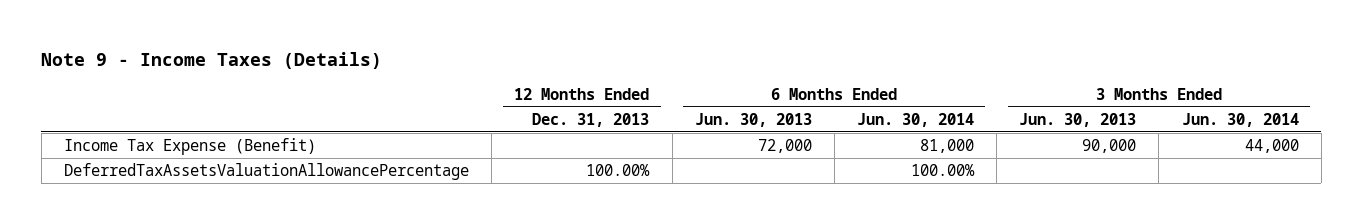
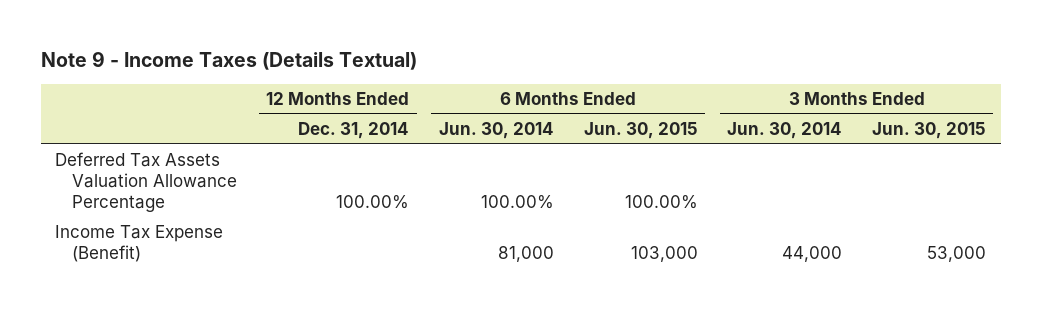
- Note 9 - Income Taxes (Details)
+ Note 9 - Income Taxes (Details Textual)
- | 12 Months Ended Dec. 31, 2013 | 6 Months Ended Jun. 30, 2013 | 6 Months Ended Jun. 30, 2014 | 3 Months Ended Jun. 30, 2013 | 3 Months Ended Jun. 30, 2014
+ | 12 Months Ended Dec. 31, 2014 | 6 Months Ended Jun. 30, 2014 | 6 Months Ended Jun. 30, 2015 | 3 Months Ended Jun. 30, 2014 | 3 Months Ended Jun. 30, 2015
+ Deferred Tax Assets Valuation Allowance Percentage | 100.00% | 100.00% | 100.00% | |
- DeferredTaxAssetsValuationAllowancePercentage | 100.00% | | 100.00% | |

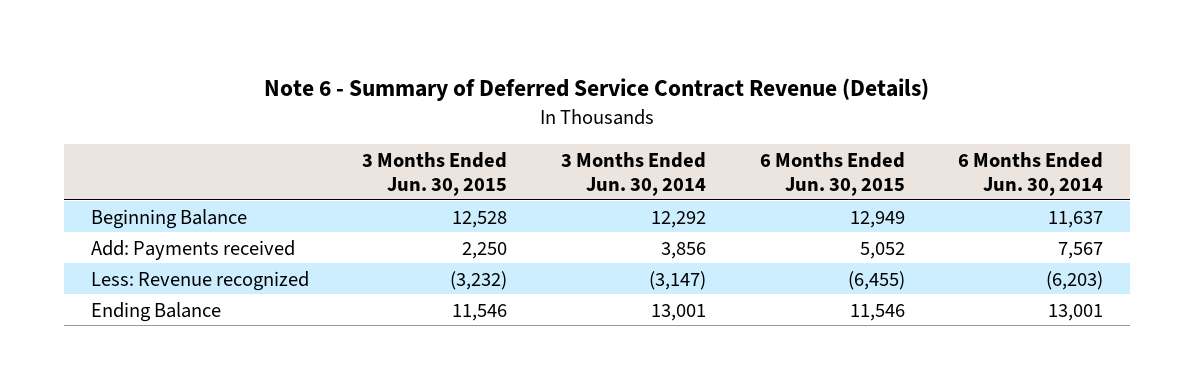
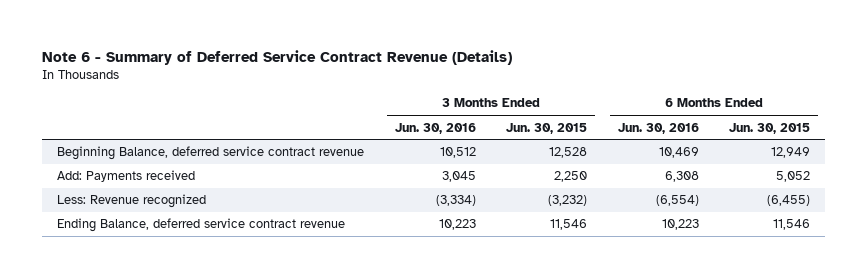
- | 3 Months Ended Jun. 30, 2015 | 3 Months Ended Jun. 30, 2014 | 6 Months Ended Jun. 30, 2015 | 6 Months Ended Jun. 30, 2014
+ | 3 Months Ended Jun. 30, 2016 | 3 Months Ended Jun. 30, 2015 | 6 Months Ended Jun. 30, 2016 | 6 Months Ended Jun. 30, 2015
- Beginning Balance | 12,528 | 12,292 | 12,949 | 11,637
+ Beginning Balance, deferred service contract revenue | 10,512 | 12,528 | 10,469 | 12,949
- Ending Balance | 11,546 | 13,001 | 11,546 | 13,001
+ Ending Balance, deferred service contract revenue | 10,223 | 11,546 | 10,223 | 11,546

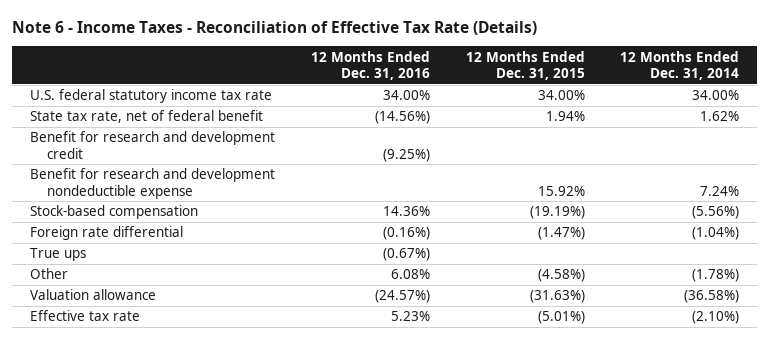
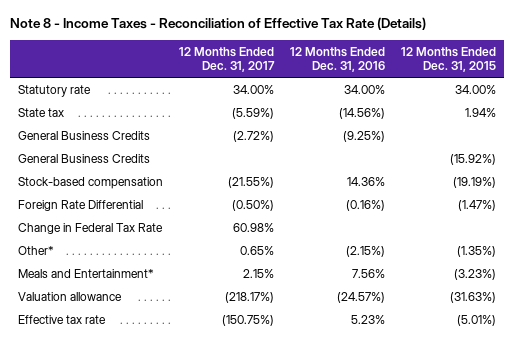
- Note 6 - Income Taxes - Reconciliation of Effective Tax Rate (Details)
+ Note 8 - Income Taxes - Reconciliation of Effective Tax Rate (Details)
- | 12 Months Ended Dec. 31, 2016 | 12 Months Ended Dec. 31, 2015 | 12 Months Ended Dec. 31, 2014
+ | 12 Months Ended Dec. 31, 2017 | 12 Months Ended Dec. 31, 2016 | 12 Months Ended Dec. 31, 2015
- U.S. federal statutory income tax rate | 34.00% | 34.00% | 34.00%
- State tax rate, net of federal benefit | (14.56%) | 1.94% | 1.62%
- Benefit for research and development credit | (9.25%) | |
- Benefit for research and development nondeductible expense | | 15.92% | 7.24%
+ Statutory rate | 34.00% | 34.00% | 34.00%
+ State tax | (5.59%) | (14.56%) | 1.94%
+ General Business Credits | (2.72%) | (9.25%) |
+ General Business Credits | | | (15.92%)
- Foreign rate differential | (0.16%) | (1.47%) | (1.04%)
- True ups | (0.67%) | |
- Other | 6.08% | (4.58%) | (1.78%)
+ Foreign Rate Differential | (0.50%) | (0.16%) | (1.47%)
+ Change in Federal Tax Rate | 60.98% | |
+ Other* | 0.65% | (2.15%) | (1.35%)
+ Meals and Entertainment* | 2.15% | 7.56% | (3.23%)

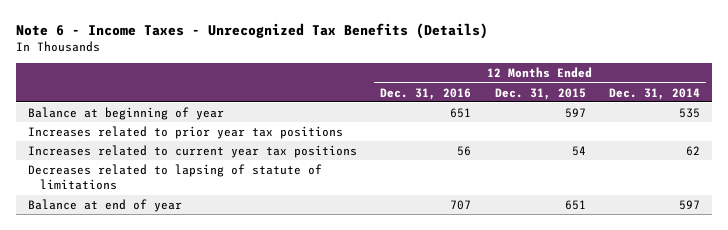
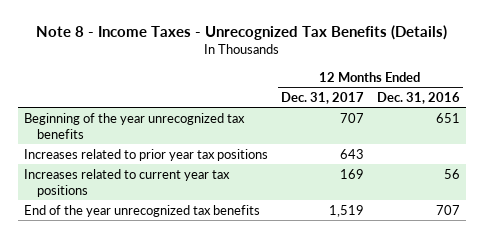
- Note 6 - Income Taxes - Unrecognized Tax Benefits (Details)
+ Note 8 - Income Taxes - Unrecognized Tax Benefits (Details)
- | 12 Months Ended Dec. 31, 2016 | 12 Months Ended Dec. 31, 2015 | 12 Months Ended Dec. 31, 2014
+ | 12 Months Ended Dec. 31, 2017 | 12 Months Ended Dec. 31, 2016
- Balance at beginning of year | 651 | 597 | 535
+ Beginning of the year unrecognized tax benefits | 707 | 651
- Decreases related to lapsing of statute of limitations
- Balance at end of year | 707 | 651 | 597
+ End of the year unrecognized tax benefits | 1,519 | 707

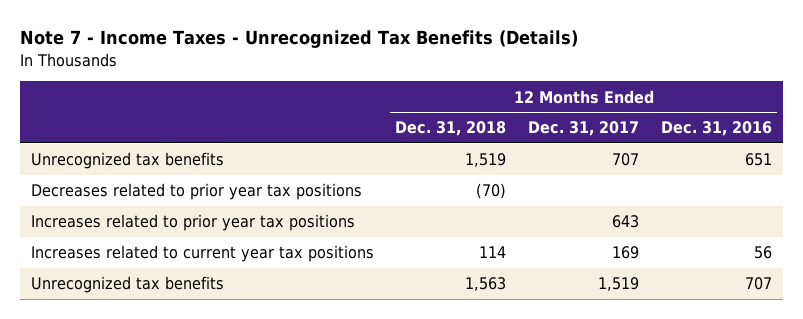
- Note 8 - Income Taxes - Unrecognized Tax Benefits (Details)
+ Note 7 - Income Taxes - Unrecognized Tax Benefits (Details)
- | 12 Months Ended Dec. 31, 2017 | 12 Months Ended Dec. 31, 2016
+ | 12 Months Ended Dec. 31, 2018 | 12 Months Ended Dec. 31, 2017 | 12 Months Ended Dec. 31, 2016
- Beginning of the year unrecognized tax benefits | 707 | 651
+ Unrecognized tax benefits | 1,519 | 707 | 651
+ Decreases related to prior year tax positions | (70) | |
- End of the year unrecognized tax benefits | 1,519 | 707
+ Unrecognized tax benefits | 1,563 | 1,519 | 707

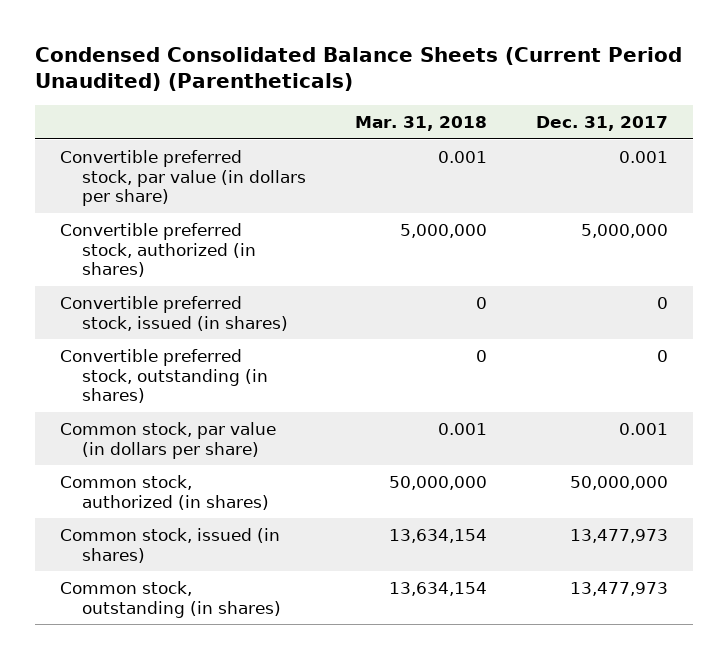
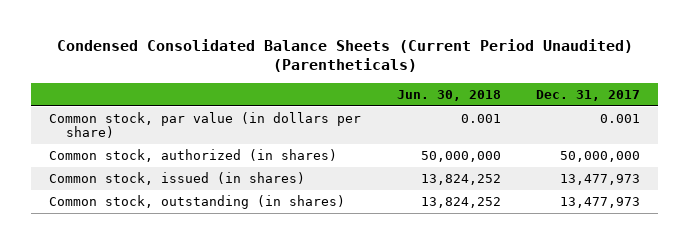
- | Mar. 31, 2018 | Dec. 31, 2017
+ | Jun. 30, 2018 | Dec. 31, 2017
- Convertible preferred stock, par value (in dollars per share) | 0.001 | 0.001
- Convertible preferred stock, authorized (in shares) | 5,000,000 | 5,000,000
- Convertible preferred stock, issued (in shares) | 0 | 0
- Convertible preferred stock, outstanding (in shares) | 0 | 0

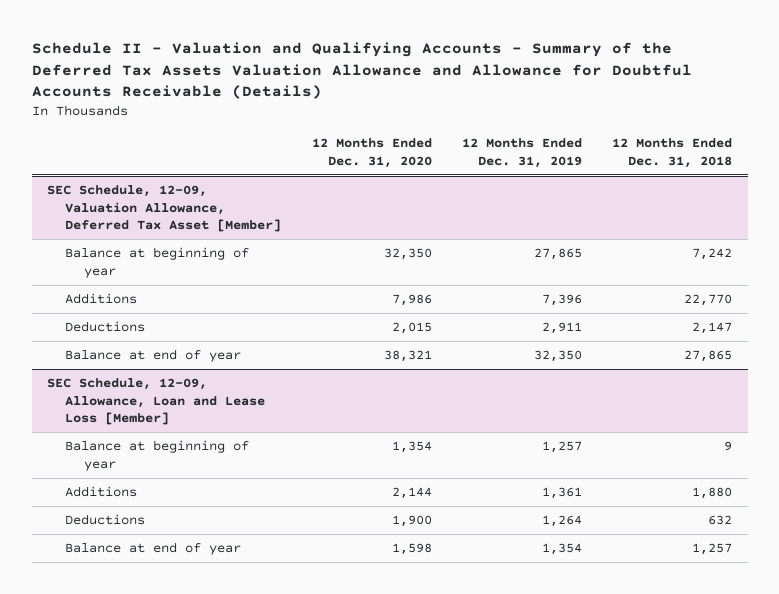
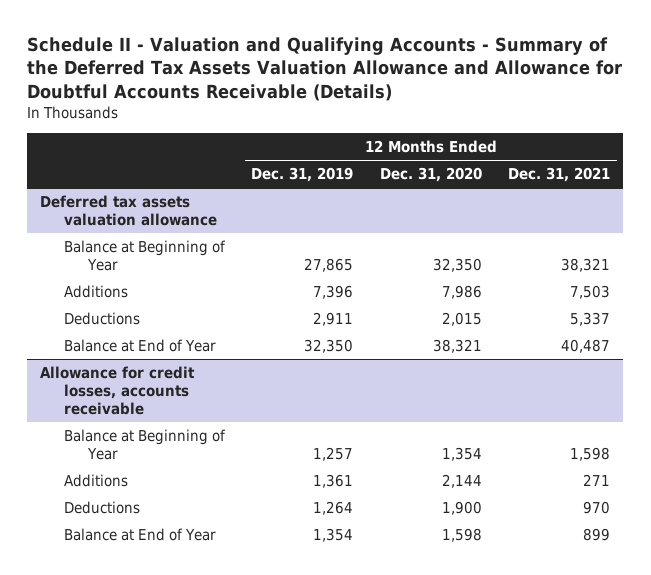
- | 12 Months Ended Dec. 31, 2020 | 12 Months Ended Dec. 31, 2019 | 12 Months Ended Dec. 31, 2018
+ | 12 Months Ended Dec. 31, 2019 | 12 Months Ended Dec. 31, 2020 | 12 Months Ended Dec. 31, 2021
- SEC Schedule, 12-09, Valuation Allowance, Deferred Tax Asset [Member]
- Balance at beginning of year | 32,350 | 27,865 | 7,242
+ Deferred tax assets valuation allowance
+ Balance at Beginning of Year | 27,865 | 32,350 | 38,321
- Balance at end of year | 38,321 | 32,350 | 27,865
- SEC Schedule, 12-09, Allowance, Loan and Lease Loss [Member]
- Balance at beginning of year | 1,354 | 1,257 | 9
+ Balance at End of Year | 32,350 | 38,321 | 40,487
+ Allowance for credit losses, accounts receivable
+ Balance at Beginning of Year | 1,257 | 1,354 | 1,598
- Balance at end of year | 1,598 | 1,354 | 1,257
+ Balance at End of Year | 1,354 | 1,598 | 899

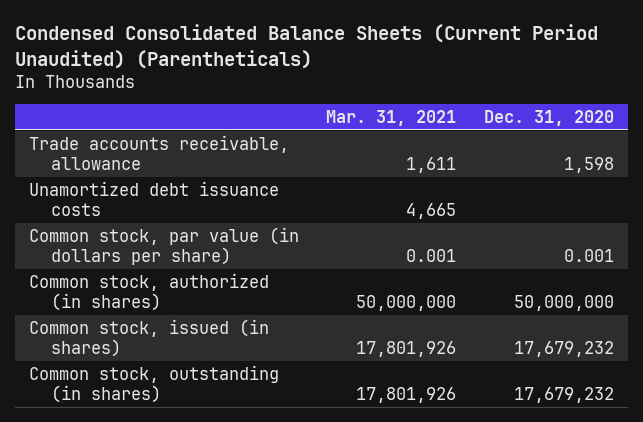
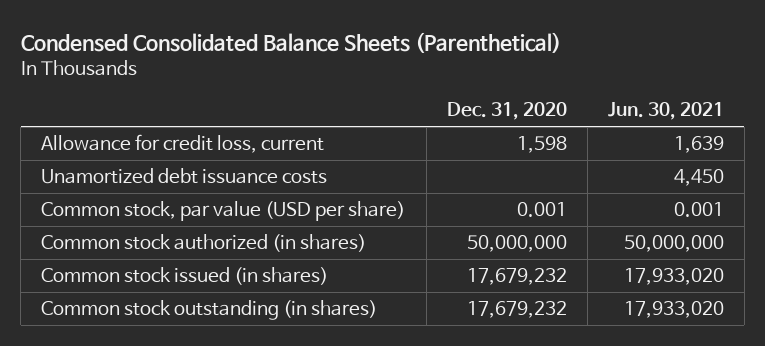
- Condensed Consolidated Balance Sheets (Current Period Unaudited) (Parentheticals)
+ Condensed Consolidated Balance Sheets (Parenthetical)
- | Mar. 31, 2021 | Dec. 31, 2020
+ | Dec. 31, 2020 | Jun. 30, 2021
- Trade accounts receivable, allowance | 1,611 | 1,598
+ Allowance for credit loss, current | 1,598 | 1,639
- Common stock, par value (in dollars per share) | 0.001 | 0.001
- Common stock, authorized (in shares) | 50,000,000 | 50,000,000
- Common stock, issued (in shares) | 17,801,926 | 17,679,232
- Common stock, outstanding (in shares) | 17,801,926 | 17,679,232
+ Common stock, par value (USD per share) | 0.001 | 0.001
+ Common stock authorized (in shares) | 50,000,000 | 50,000,000
+ Common stock issued (in shares) | 17,679,232 | 17,933,020
+ Common stock outstanding (in shares) | 17,679,232 | 17,933,020

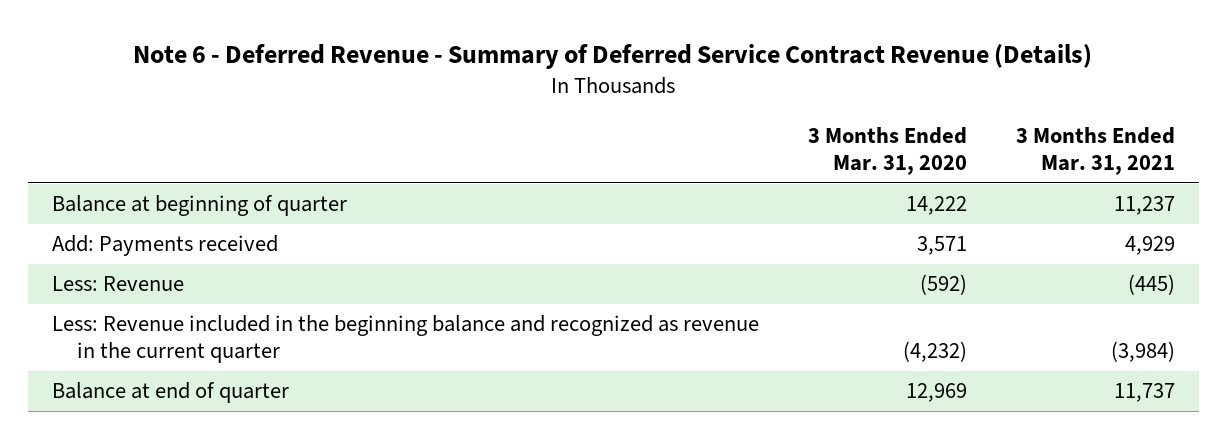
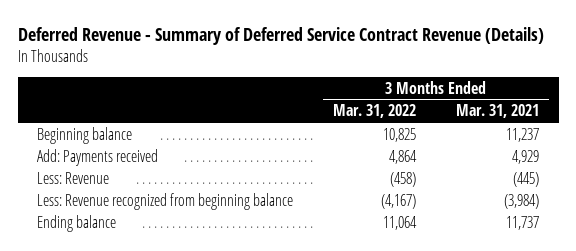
- Note 6 - Deferred Revenue - Summary of Deferred Service Contract Revenue (Details)
+ Deferred Revenue - Summary of Deferred Service Contract Revenue (Details)
- | 3 Months Ended Mar. 31, 2020 | 3 Months Ended Mar. 31, 2021
+ | 3 Months Ended Mar. 31, 2022 | 3 Months Ended Mar. 31, 2021
- Balance at beginning of quarter | 14,222 | 11,237
+ Beginning balance | 10,825 | 11,237
- Less: Revenue included in the beginning balance and recognized as revenue in the current quarter | (4,232) | (3,984)
- Balance at end of quarter | 12,969 | 11,737
+ Less: Revenue recognized from beginning balance | (4,167) | (3,984)
+ Ending balance | 11,064 | 11,737

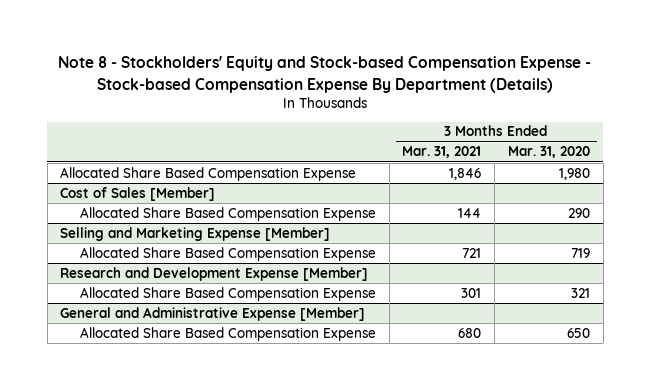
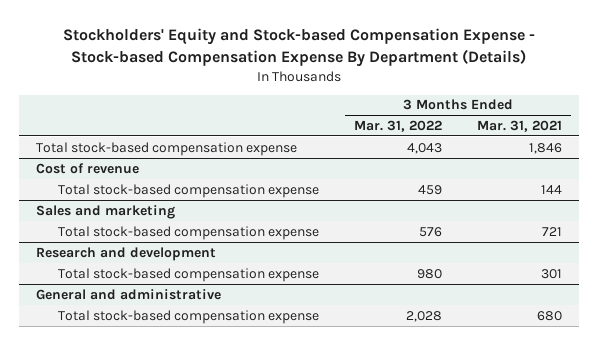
- Note 8 - Stockholders' Equity and Stock-based Compensation Expense - Stock-based Compensation Expense By Department (Details)
+ Stockholders' Equity and Stock-based Compensation Expense - Stock-based Compensation Expense By Department (Details)
- | 3 Months Ended Mar. 31, 2021 | 3 Months Ended Mar. 31, 2020
+ | 3 Months Ended Mar. 31, 2022 | 3 Months Ended Mar. 31, 2021
- Allocated Share Based Compensation Expense | 1,846 | 1,980
- Cost of Sales [Member]
- Allocated Share Based Compensation Expense | 144 | 290
- Selling and Marketing Expense [Member]
- Allocated Share Based Compensation Expense | 721 | 719
- Research and Development Expense [Member]
- Allocated Share Based Compensation Expense | 301 | 321
- General and Administrative Expense [Member]
- Allocated Share Based Compensation Expense | 680 | 650
+ Total stock-based compensation expense | 4,043 | 1,846
+ Cost of revenue
+ Total stock-based compensation expense | 459 | 144
+ Sales and marketing
+ Total stock-based compensation expense | 576 | 721
+ Research and development
+ Total stock-based compensation expense | 980 | 301
+ General and administrative
+ Total stock-based compensation expense | 2,028 | 680

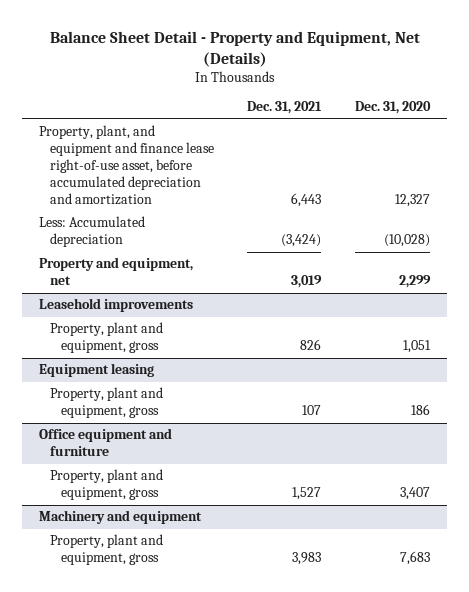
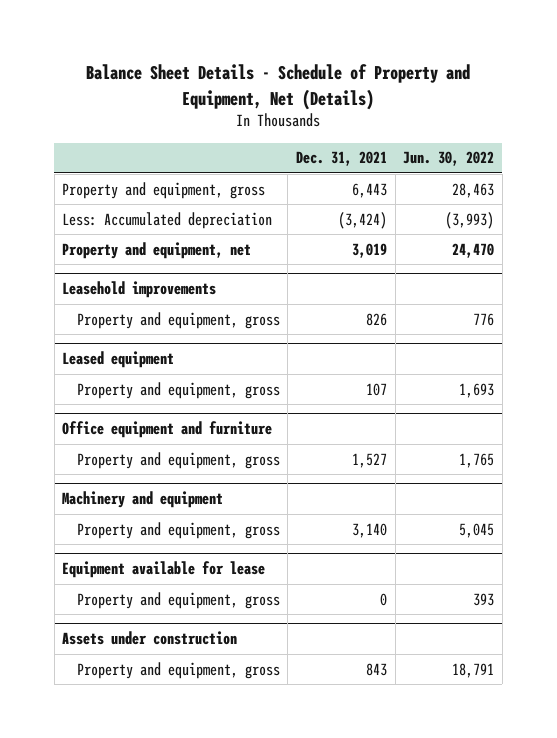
- Balance Sheet Detail - Property and Equipment, Net (Details)
+ Balance Sheet Details - Schedule of Property and Equipment, Net (Details)
- | Dec. 31, 2021 | Dec. 31, 2020
+ | Dec. 31, 2021 | Jun. 30, 2022
- Property, plant, and equipment and finance lease right-of-use asset, before accumulated depreciation and amortization | 6,443 | 12,327
+ Property and equipment, gross | 6,443 | 28,463
@ Leasehold improvements
- Property, plant and equipment, gross | 826 | 1,051
- Equipment leasing
- Property, plant and equipment, gross | 107 | 186
@ Leasehold improvements
+ Property and equipment, gross | 826 | 776
+ Leased equipment
+ Property and equipment, gross | 107 | 1,693
@ Office equipment and furniture
- Property, plant and equipment, gross | 1,527 | 3,407
+ Property and equipment, gross | 1,527 | 1,765
@ Machinery and equipment
- Property, plant and equipment, gross | 3,983 | 7,683
+ Property and equipment, gross | 3,140 | 5,045
+ Equipment available for lease
+ Property and equipment, gross | 0 | 393
+ Assets under construction
+ Property and equipment, gross | 843 | 18,791

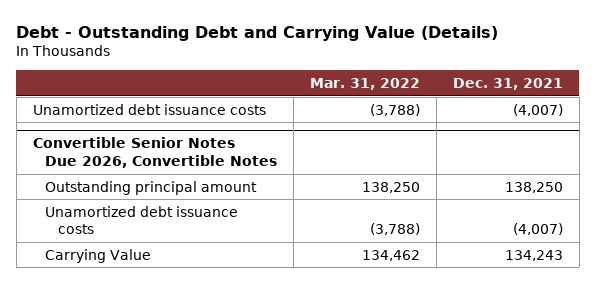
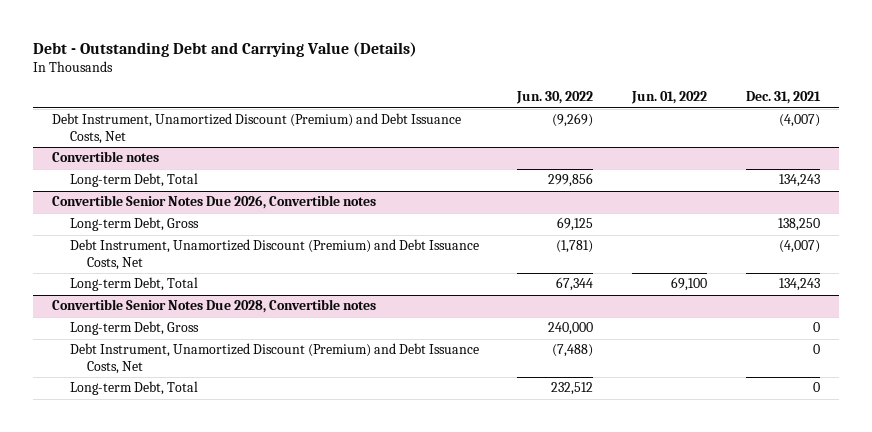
- | Mar. 31, 2022 | Dec. 31, 2021
+ | Jun. 30, 2022 | Jun. 01, 2022 | Dec. 31, 2021
- Unamortized debt issuance costs | (3,788) | (4,007)
- Convertible Senior Notes Due 2026, Convertible Notes
- Outstanding principal amount | 138,250 | 138,250
- Unamortized debt issuance costs | (3,788) | (4,007)
- Carrying Value | 134,462 | 134,243
+ Debt Instrument, Unamortized Discount (Premium) and Debt Issuance Costs, Net | (9,269) | | (4,007)
+ Convertible notes
+ Long-term Debt, Total | 299,856 | | 134,243
+ Convertible Senior Notes Due 2026, Convertible notes
+ Long-term Debt, Gross | 69,125 | | 138,250
+ Debt Instrument, Unamortized Discount (Premium) and Debt Issuance Costs, Net | (1,781) | | (4,007)
+ Long-term Debt, Total | 67,344 | 69,100 | 134,243
+ Convertible Senior Notes Due 2028, Convertible notes
+ Long-term Debt, Gross | 240,000 | | 0
+ Debt Instrument, Unamortized Discount (Premium) and Debt Issuance Costs, Net | (7,488) | | 0
+ Long-term Debt, Total | 232,512 | | 0

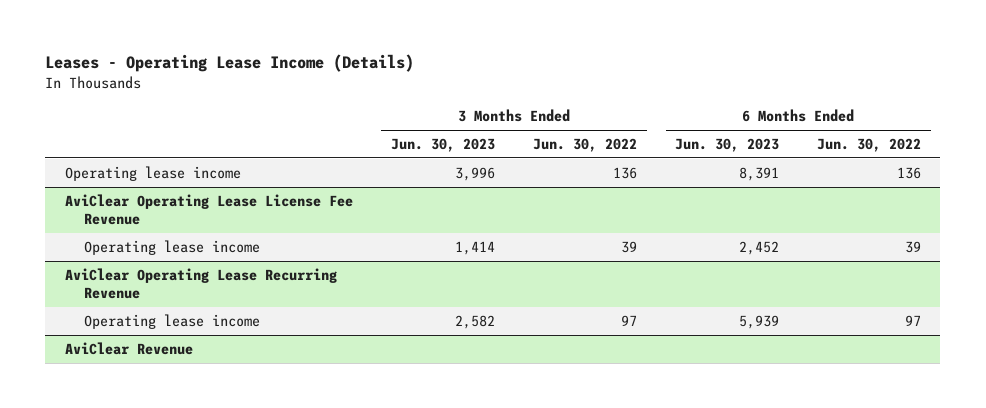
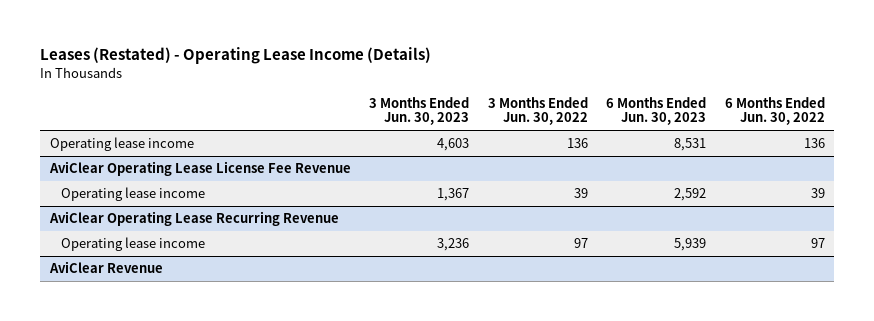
- Leases - Operating Lease Income (Details)
+ Leases (Restated) - Operating Lease Income (Details)
- Operating lease income | 3,996 | 136 | 8,391 | 136
+ Operating lease income | 4,603 | 136 | 8,531 | 136
@ AviClear Operating Lease License Fee Revenue
- Operating lease income | 1,414 | 39 | 2,452 | 39
+ Operating lease income | 1,367 | 39 | 2,592 | 39
@ AviClear Operating Lease Recurring Revenue
- Operating lease income | 2,582 | 97 | 5,939 | 97
+ Operating lease income | 3,236 | 97 | 5,939 | 97

